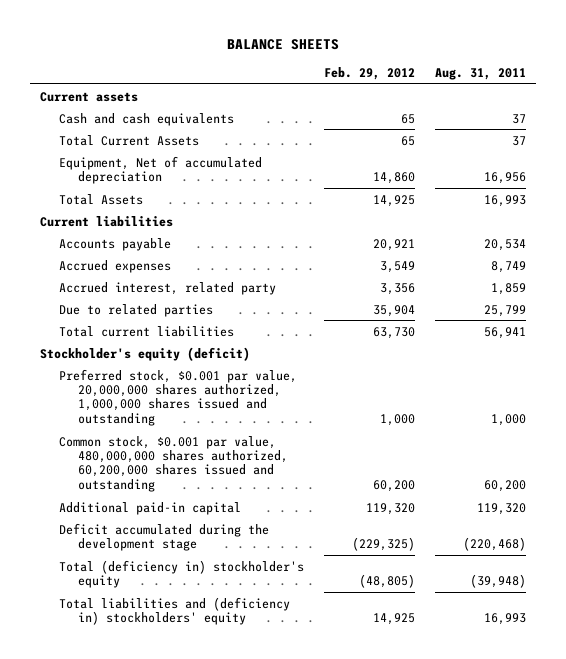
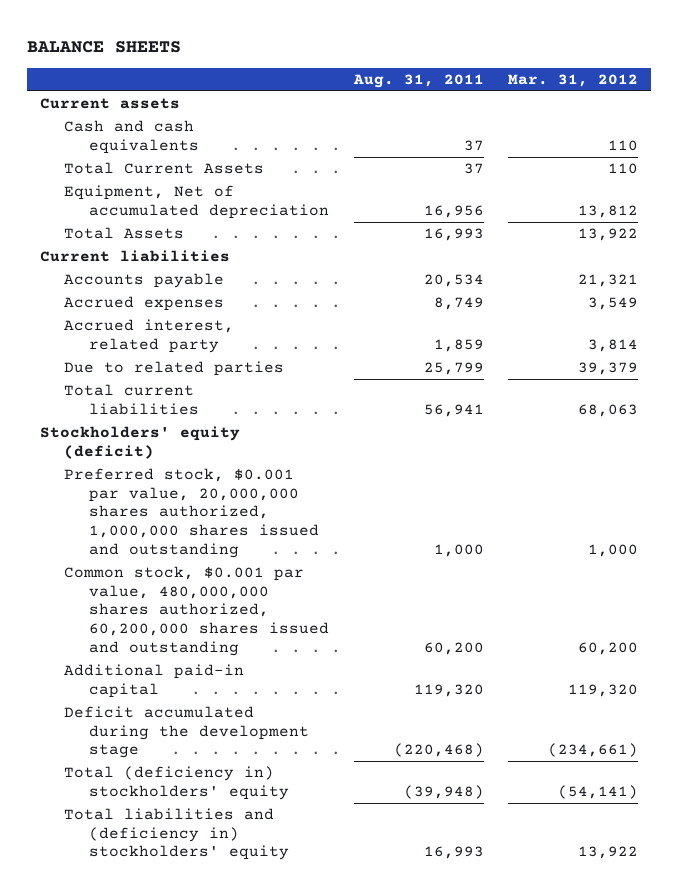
- | Feb. 29, 2012 | Aug. 31, 2011
+ | Aug. 31, 2011 | Mar. 31, 2012
- Stockholder's equity (deficit)
+ Stockholders' equity (deficit)
- Total (deficiency in) stockholder's equity | (48,805) | (39,948)
+ Total (deficiency in) stockholders' equity | (39,948) | (54,141)

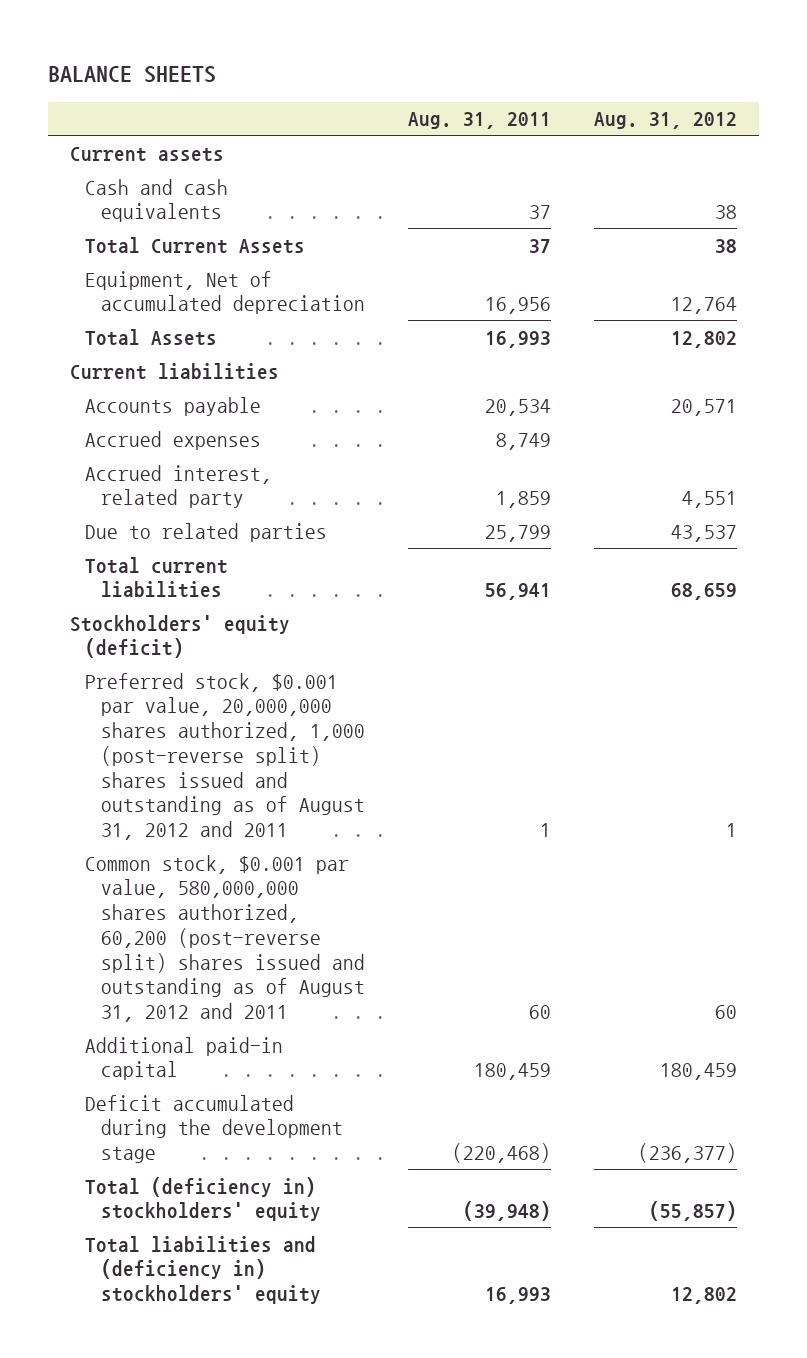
- | Aug. 31, 2011 | Mar. 31, 2012
+ | Aug. 31, 2011 | Aug. 31, 2012
- Preferred stock, $0.001 par value, 20,000,000 shares authorized, 1,000,000 shares issued and outstanding | 1,000 | 1,000
- Common stock, $0.001 par value, 480,000,000 shares authorized, 60,200,000 shares issued and outstanding | 60,200 | 60,200
- Additional paid-in capital | 119,320 | 119,320
+ Preferred stock, $0.001 par value, 20,000,000 shares authorized, 1,000 (post-reverse split) shares issued and outstanding as of August 31, 2012 and 2011 | 1 | 1
+ Common stock, $0.001 par value, 580,000,000 shares authorized, 60,200 (post-reverse split) shares issued and outstanding as of August 31, 2012 and 2011 | 60 | 60
+ Additional paid-in capital | 180,459 | 180,459

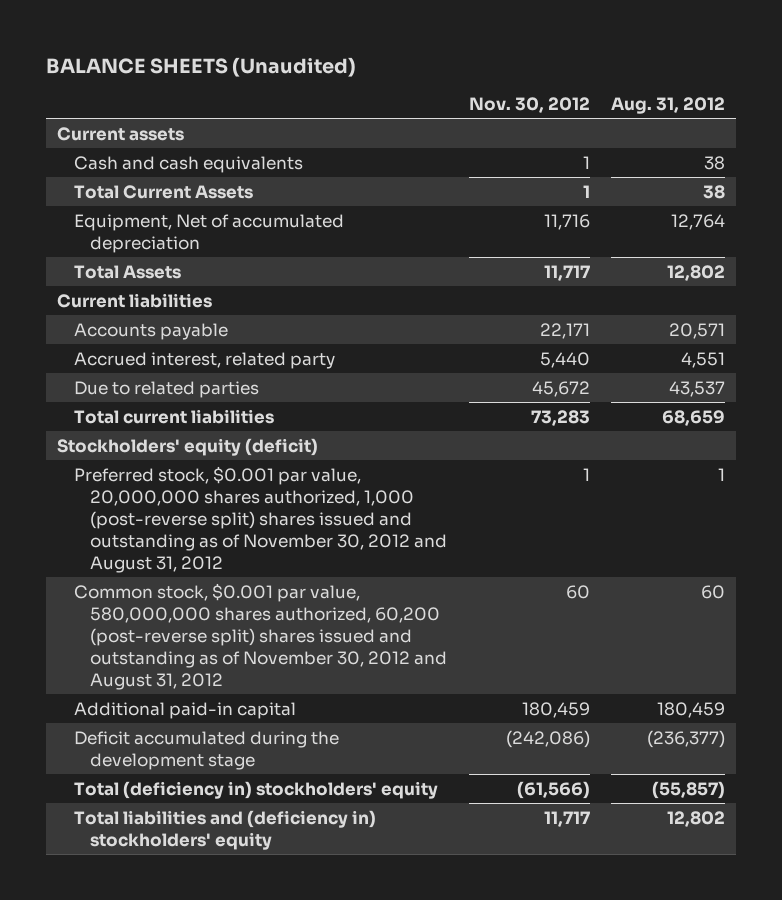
- BALANCE SHEETS
+ BALANCE SHEETS (Unaudited)
- | Aug. 31, 2011 | Aug. 31, 2012
+ | Nov. 30, 2012 | Aug. 31, 2012
- Accrued expenses | 8,749 |
- Preferred stock, $0.001 par value, 20,000,000 shares authorized, 1,000 (post-reverse split) shares issued and outstanding as of August 31, 2012 and 2011 | 1 | 1
- Common stock, $0.001 par value, 580,000,000 shares authorized, 60,200 (post-reverse split) shares issued and outstanding as of August 31, 2012 and 2011 | 60 | 60
+ Preferred stock, $0.001 par value, 20,000,000 shares authorized, 1,000 (post-reverse split) shares issued and outstanding as of November 30, 2012 and August 31, 2012 | 1 | 1
+ Common stock, $0.001 par value, 580,000,000 shares authorized, 60,200 (post-reverse split) shares issued and outstanding as of November 30, 2012 and August 31, 2012 | 60 | 60

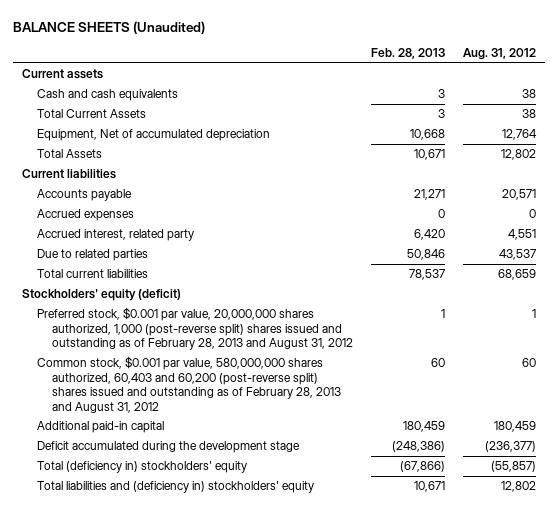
- | Nov. 30, 2012 | Aug. 31, 2012
+ | Feb. 28, 2013 | Aug. 31, 2012
+ Accrued expenses | 0 | 0
- Preferred stock, $0.001 par value, 20,000,000 shares authorized, 1,000 (post-reverse split) shares issued and outstanding as of November 30, 2012 and August 31, 2012 | 1 | 1
- Common stock, $0.001 par value, 580,000,000 shares authorized, 60,200 (post-reverse split) shares issued and outstanding as of November 30, 2012 and August 31, 2012 | 60 | 60
+ Preferred stock, $0.001 par value, 20,000,000 shares authorized, 1,000 (post-reverse split) shares issued and outstanding as of February 28, 2013 and August 31, 2012 | 1 | 1
+ Common stock, $0.001 par value, 580,000,000 shares authorized, 60,403 and 60,200 (post-reverse split) shares issued and outstanding as of February 28, 2013 and August 31, 2012 | 60 | 60

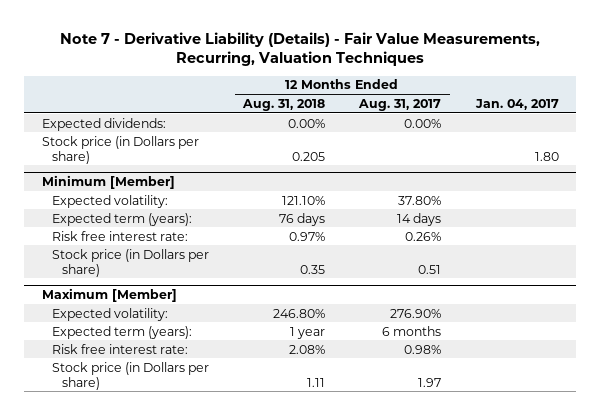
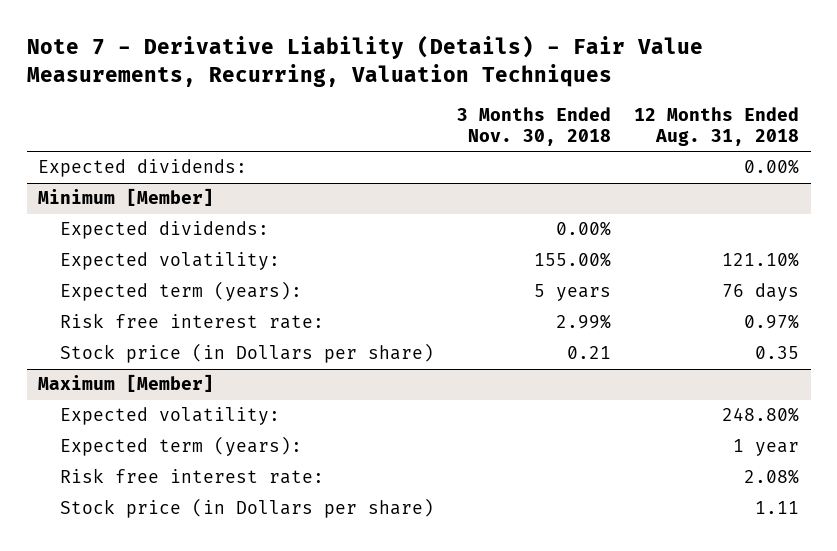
- | 12 Months Ended Aug. 31, 2018 | 12 Months Ended Aug. 31, 2017 | Jan. 04, 2017
+ | 3 Months Ended Nov. 30, 2018 | 12 Months Ended Aug. 31, 2018
- Stock price (in Dollars per share) | 0.205 | | 1.80
@ Minimum [Member]
+ Expected dividends: | 0.00% |
@ Maximum [Member]
- Expected volatility: | 246.80% | 276.90% |
+ Expected volatility: | | 248.80%

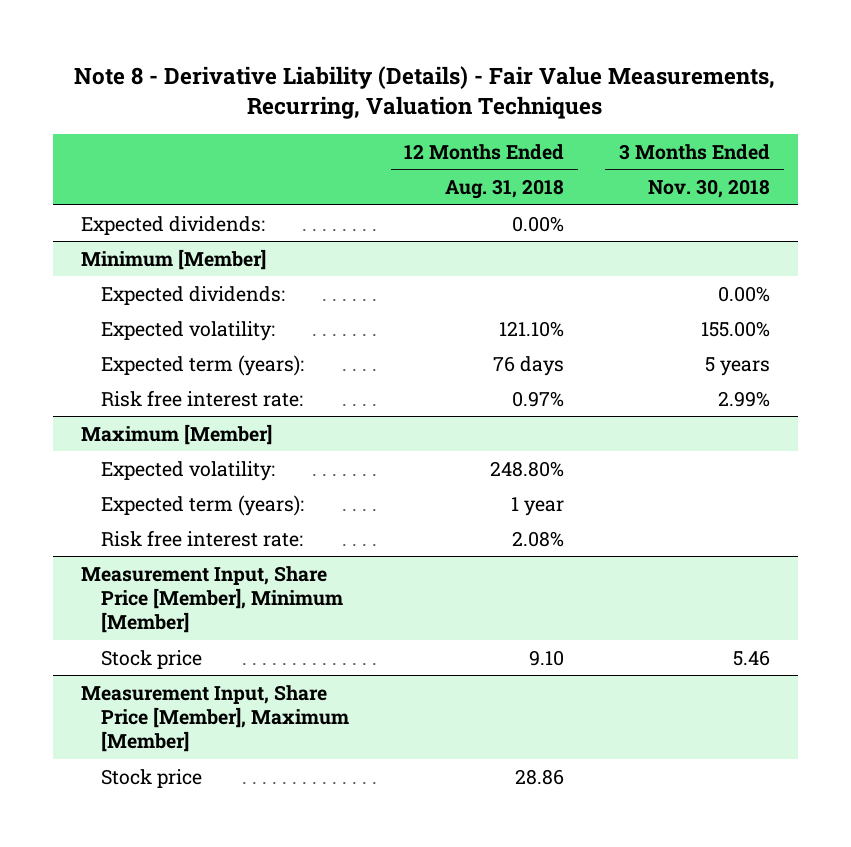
- Note 7 - Derivative Liability (Details) - Fair Value Measurements, Recurring, Valuation Techniques
+ Note 8 - Derivative Liability (Details) - Fair Value Measurements, Recurring, Valuation Techniques
- | 3 Months Ended Nov. 30, 2018 | 12 Months Ended Aug. 31, 2018
+ | 12 Months Ended Aug. 31, 2018 | 3 Months Ended Nov. 30, 2018
@ Minimum [Member]
- Stock price (in Dollars per share) | 0.21 | 0.35
@ Maximum [Member]
- Stock price (in Dollars per share) | | 1.11
+ Measurement Input, Share Price [Member], Minimum [Member]
+ Stock price | 9.10 | 5.46
+ Measurement Input, Share Price [Member], Maximum [Member]
+ Stock price | 28.86 |

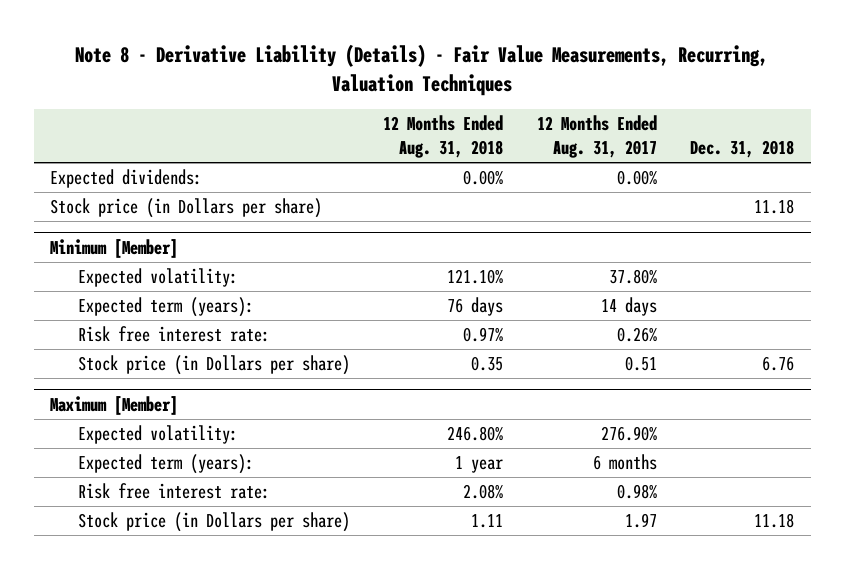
- | 12 Months Ended Aug. 31, 2018 | 3 Months Ended Nov. 30, 2018
+ | 12 Months Ended Aug. 31, 2018 | 12 Months Ended Aug. 31, 2017 | Dec. 31, 2018
+ Stock price (in Dollars per share) | | | 11.18
@ Minimum [Member]
- Expected dividends: | | 0.00%
+ Stock price (in Dollars per share) | 0.35 | 0.51 | 6.76
@ Maximum [Member]
- Expected volatility: | 248.80% |
+ Expected volatility: | 246.80% | 276.90% |
- Measurement Input, Share Price [Member], Minimum [Member]
- Stock price | 9.10 | 5.46
- Measurement Input, Share Price [Member], Maximum [Member]
- Stock price | 28.86 |
@ Maximum [Member]
+ Stock price (in Dollars per share) | 1.11 | 1.97 | 11.18

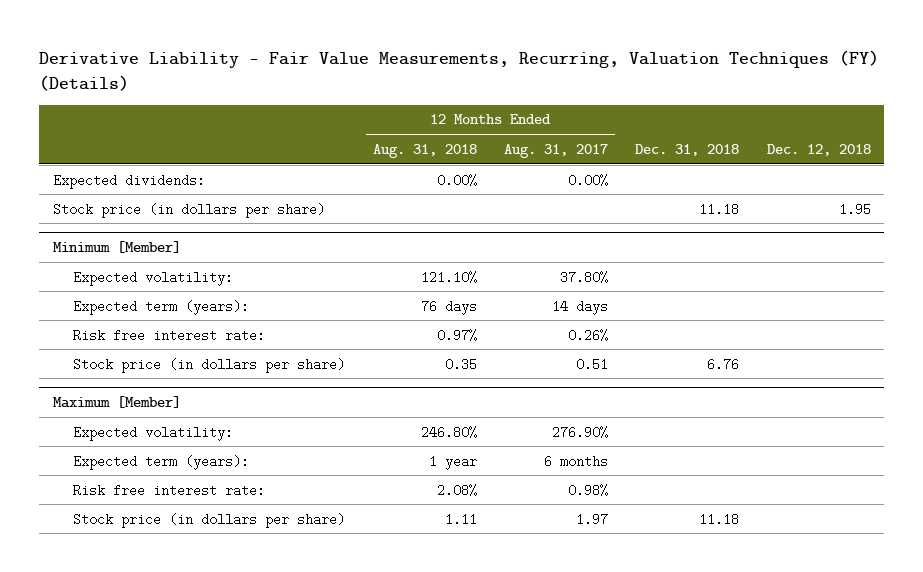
- Note 8 - Derivative Liability (Details) - Fair Value Measurements, Recurring, Valuation Techniques
+ Derivative Liability - Fair Value Measurements, Recurring, Valuation Techniques (FY) (Details)
- | 12 Months Ended Aug. 31, 2018 | 12 Months Ended Aug. 31, 2017 | Dec. 31, 2018
+ | 12 Months Ended Aug. 31, 2018 | 12 Months Ended Aug. 31, 2017 | Dec. 31, 2018 | Dec. 12, 2018
- Stock price (in Dollars per share) | | | 11.18
+ Stock price (in dollars per share) | | | 11.18 | 1.95
@ Minimum [Member]
- Stock price (in Dollars per share) | 0.35 | 0.51 | 6.76
+ Stock price (in dollars per share) | 0.35 | 0.51 | 6.76 |
@ Maximum [Member]
- Stock price (in Dollars per share) | 1.11 | 1.97 | 11.18
+ Stock price (in dollars per share) | 1.11 | 1.97 | 11.18 |

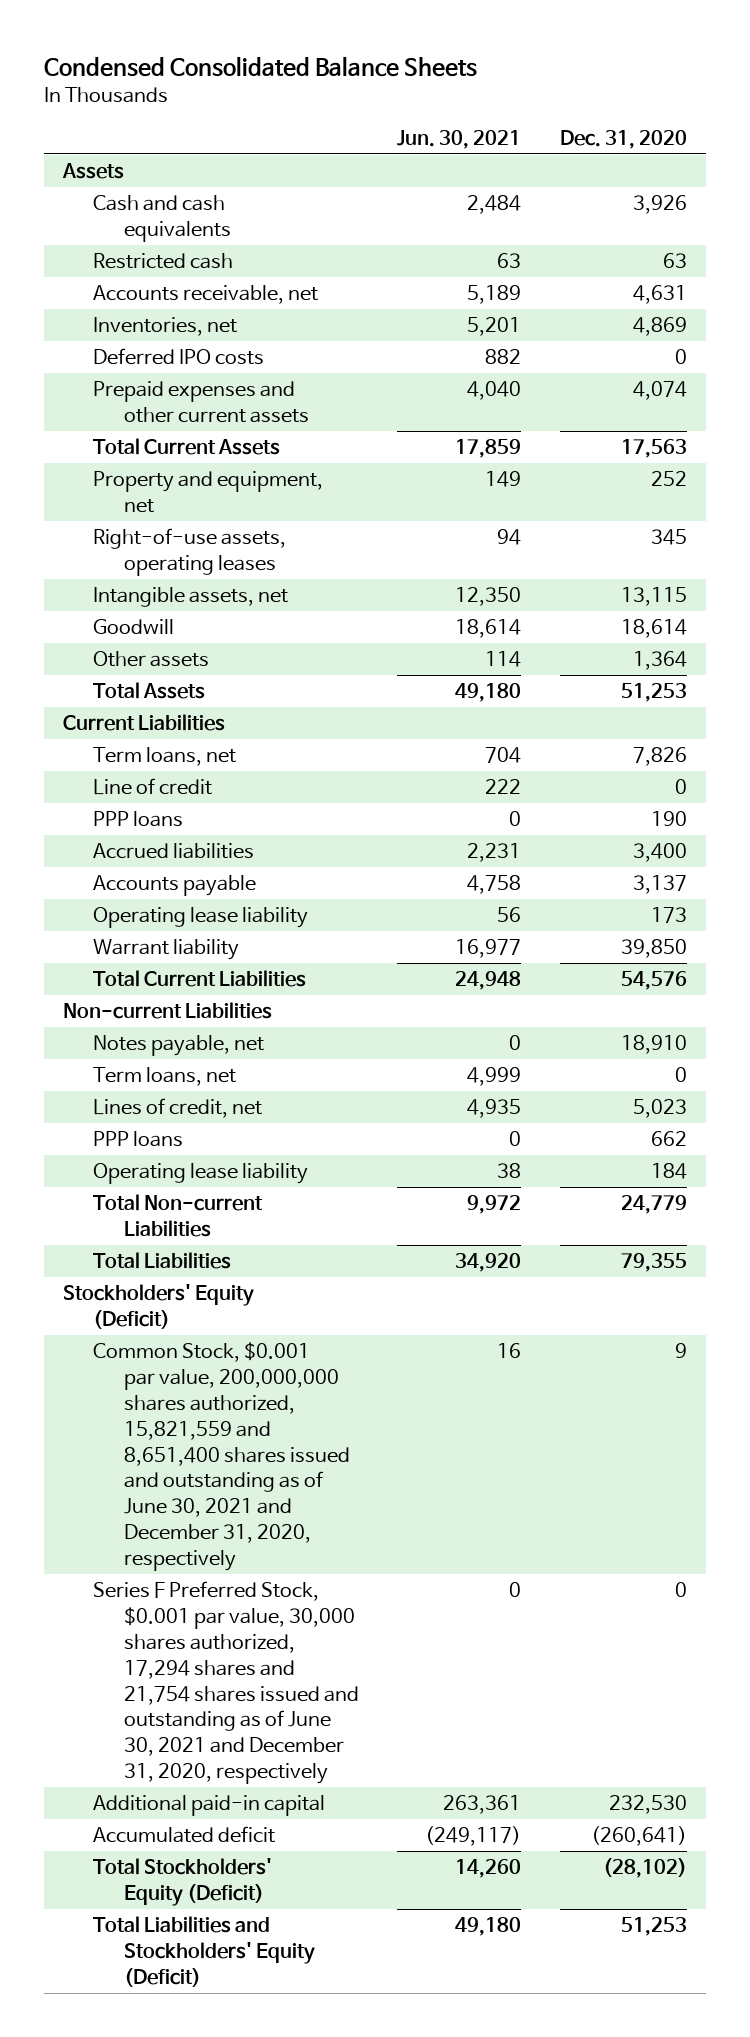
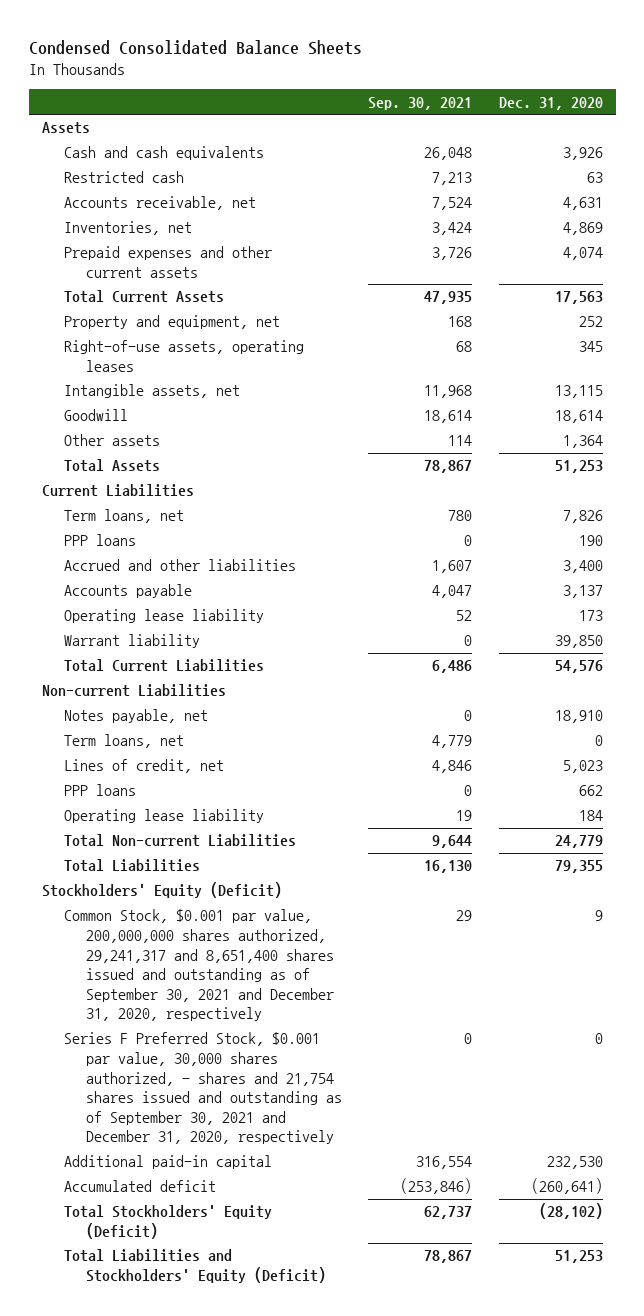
- | Jun. 30, 2021 | Dec. 31, 2020
+ | Sep. 30, 2021 | Dec. 31, 2020
- Deferred IPO costs | 882 | 0
- Line of credit | 222 | 0
- Accrued liabilities | 2,231 | 3,400
+ Accrued and other liabilities | 1,607 | 3,400
- Common Stock, $0.001 par value, 200,000,000 shares authorized, 15,821,559 and 8,651,400 shares issued and outstanding as of June 30, 2021 and December 31, 2020, respectively | 16 | 9
- Series F Preferred Stock, $0.001 par value, 30,000 shares authorized, 17,294 shares and 21,754 shares issued and outstanding as of June 30, 2021 and December 31, 2020, respectively | 0 | 0
+ Common Stock, $0.001 par value, 200,000,000 shares authorized, 29,241,317 and 8,651,400 shares issued and outstanding as of September 30, 2021 and December 31, 2020, respectively | 29 | 9
+ Series F Preferred Stock, $0.001 par value, 30,000 shares authorized, - shares and 21,754 shares issued and outstanding as of September 30, 2021 and December 31, 2020, respectively | 0 | 0

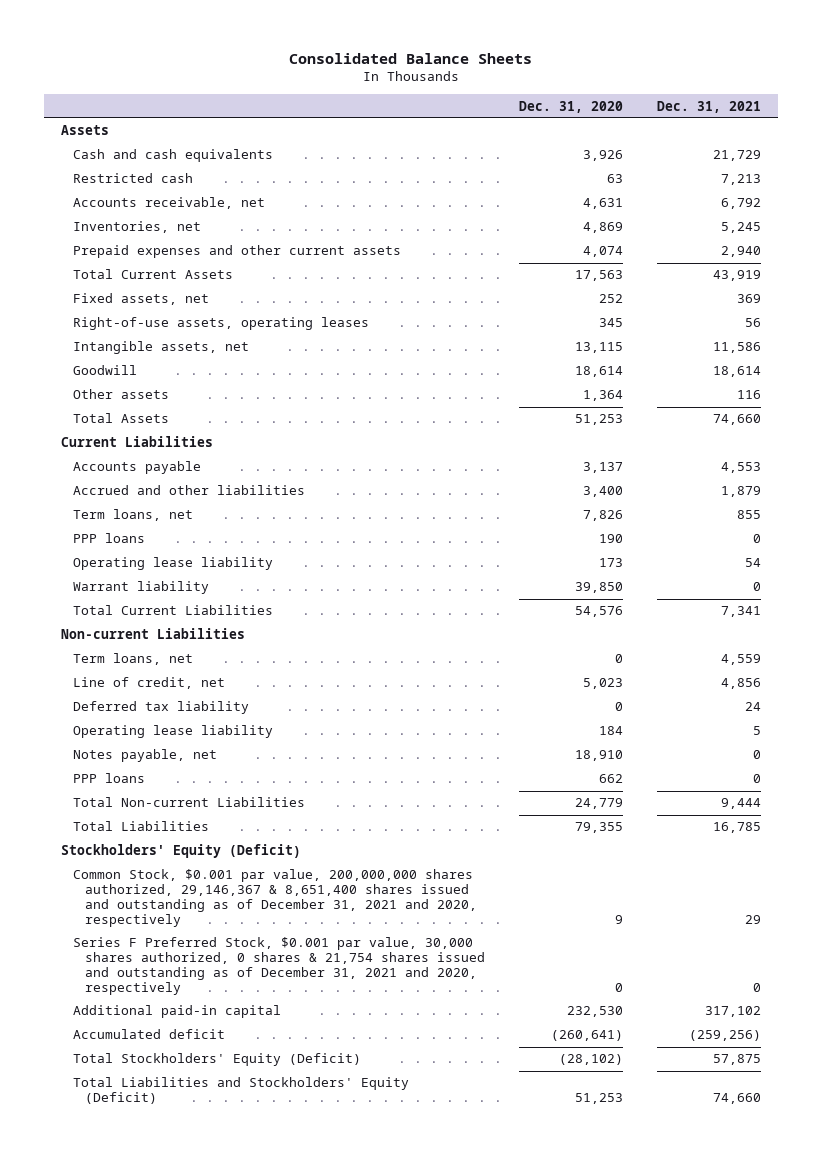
- Condensed Consolidated Balance Sheets
+ Consolidated Balance Sheets
- | Sep. 30, 2021 | Dec. 31, 2020
+ | Dec. 31, 2020 | Dec. 31, 2021
- Property and equipment, net | 168 | 252
+ Fixed assets, net | 252 | 369
moved up: Accounts payable | 3,137 | 4,553
moved up: Accrued and other liabilities | 3,400 | 1,879
- Lines of credit, net | 4,846 | 5,023
+ Line of credit, net | 5,023 | 4,856
+ Deferred tax liability | 0 | 24
moved down: Notes payable, net | 18,910 | 0
moved down: PPP loans | 662 | 0
- Common Stock, $0.001 par value, 200,000,000 shares authorized, 29,241,317 and 8,651,400 shares issued and outstanding as of September 30, 2021 and December 31, 2020, respectively | 29 | 9
- Series F Preferred Stock, $0.001 par value, 30,000 shares authorized, - shares and 21,754 shares issued and outstanding as of September 30, 2021 and December 31, 2020, respectively | 0 | 0
+ Common Stock, $0.001 par value, 200,000,000 shares authorized, 29,146,367 & 8,651,400 shares issued and outstanding as of December 31, 2021 and 2020, respectively | 9 | 29
+ Series F Preferred Stock, $0.001 par value, 30,000 shares authorized, 0 shares & 21,754 shares issued and outstanding as of December 31, 2021 and 2020, respectively | 0 | 0

